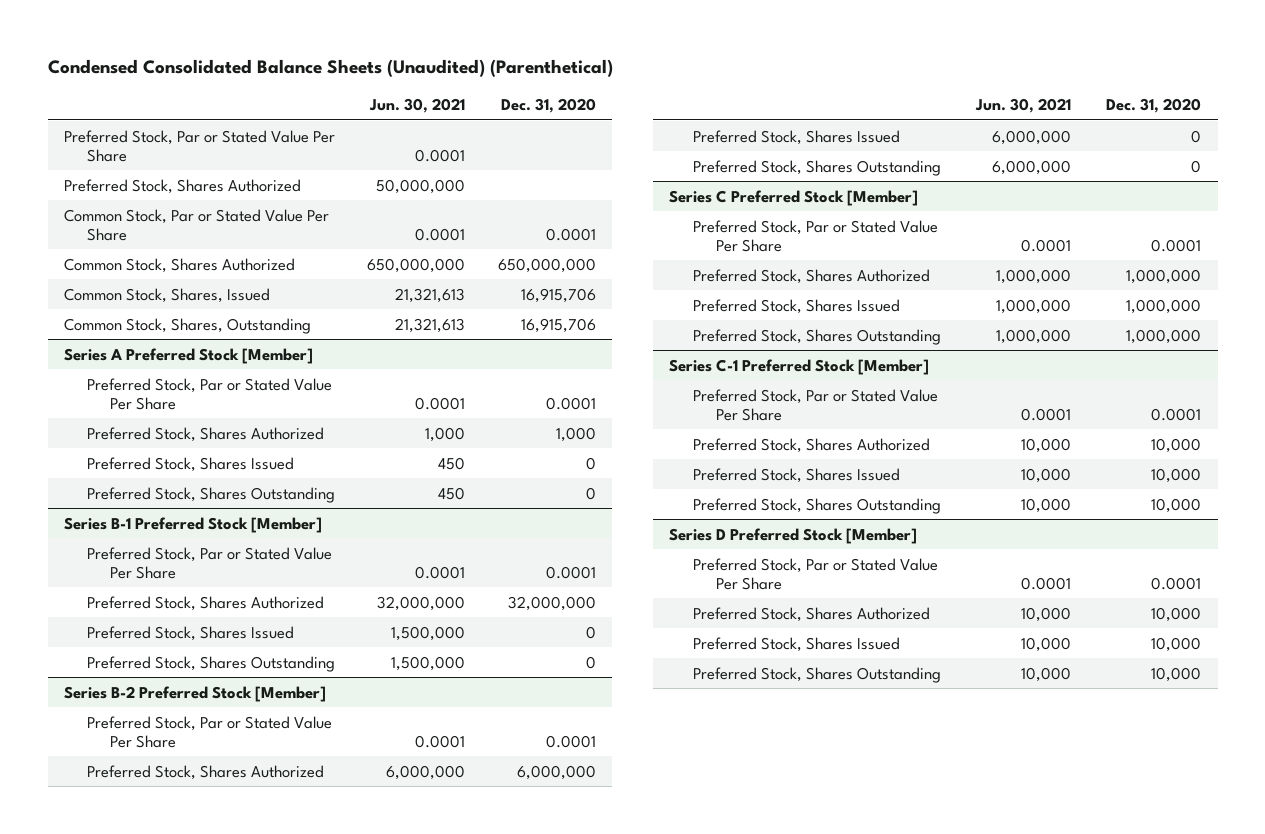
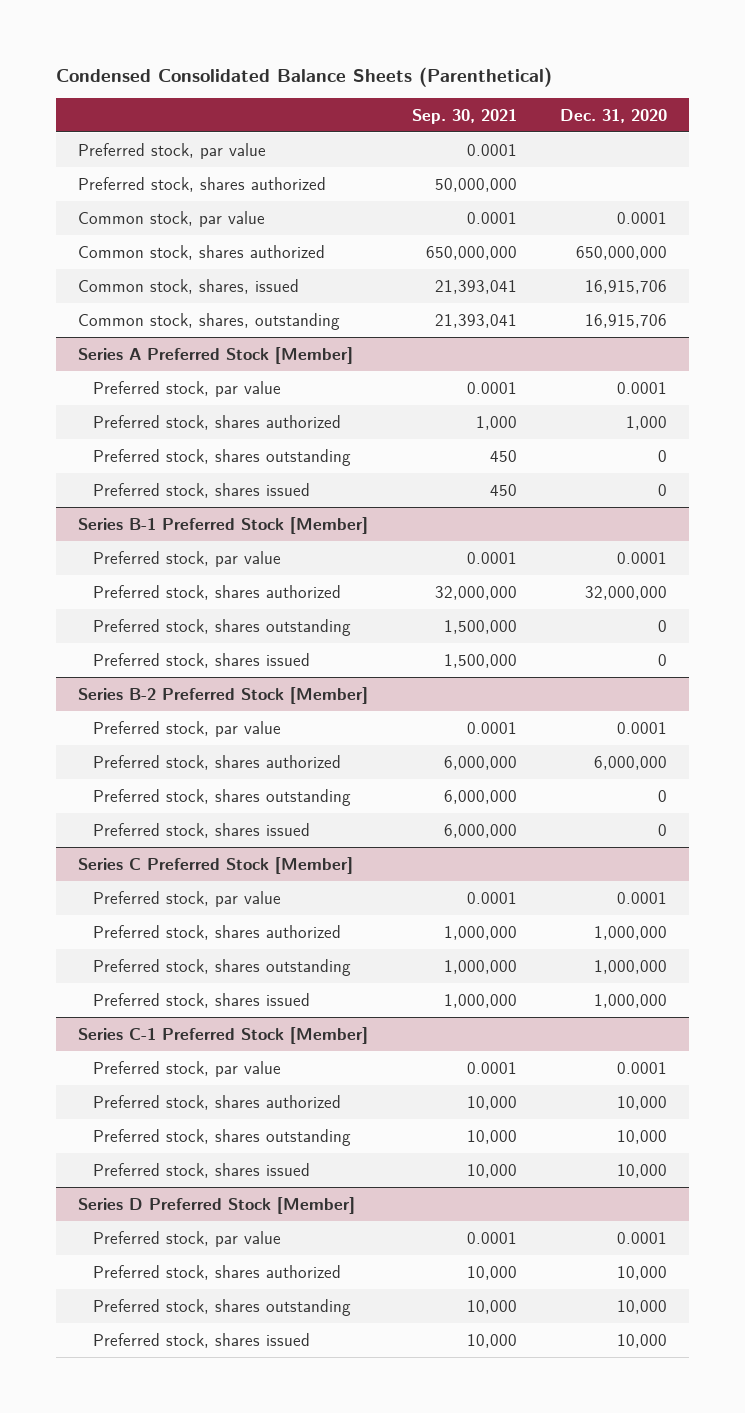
- Condensed Consolidated Balance Sheets (Unaudited) (Parenthetical)
+ Condensed Consolidated Balance Sheets (Parenthetical)
- | Jun. 30, 2021 | Dec. 31, 2020
+ | Sep. 30, 2021 | Dec. 31, 2020
- Preferred Stock, Par or Stated Value Per Share | 0.0001 |
- Preferred Stock, Shares Authorized | 50,000,000 |
- Common Stock, Par or Stated Value Per Share | 0.0001 | 0.0001
- Common Stock, Shares Authorized | 650,000,000 | 650,000,000
- Common Stock, Shares, Issued | 21,321,613 | 16,915,706
- Common Stock, Shares, Outstanding | 21,321,613 | 16,915,706
+ Preferred stock, par value | 0.0001 |
+ Preferred stock, shares authorized | 50,000,000 |
+ Common stock, par value | 0.0001 | 0.0001
+ Common stock, shares authorized | 650,000,000 | 650,000,000
+ Common stock, shares, issued | 21,393,041 | 16,915,706
+ Common stock, shares, outstanding | 21,393,041 | 16,915,706
@ Series A Preferred Stock [Member]
- Preferred Stock, Par or Stated Value Per Share | 0.0001 | 0.0001
- Preferred Stock, Shares Authorized | 1,000 | 1,000
- Preferred Stock, Shares Issued | 450 | 0
- Preferred Stock, Shares Outstanding | 450 | 0
+ Preferred stock, par value | 0.0001 | 0.0001
+ Preferred stock, shares authorized | 1,000 | 1,000
+ Preferred stock, shares outstanding | 450 | 0
+ Preferred stock, shares issued | 450 | 0
@ Series B-1 Preferred Stock [Member]
- Preferred Stock, Par or Stated Value Per Share | 0.0001 | 0.0001
- Preferred Stock, Shares Authorized | 32,000,000 | 32,000,000
- Preferred Stock, Shares Issued | 1,500,000 | 0
- Preferred Stock, Shares Outstanding | 1,500,000 | 0
+ Preferred stock, par value | 0.0001 | 0.0001
+ Preferred stock, shares authorized | 32,000,000 | 32,000,000
+ Preferred stock, shares outstanding | 1,500,000 | 0
+ Preferred stock, shares issued | 1,500,000 | 0
@ Series B-2 Preferred Stock [Member]
- Preferred Stock, Par or Stated Value Per Share | 0.0001 | 0.0001
- Preferred Stock, Shares Authorized | 6,000,000 | 6,000,000
- Preferred Stock, Shares Issued | 6,000,000 | 0
- Preferred Stock, Shares Outstanding | 6,000,000 | 0
+ Preferred stock, par value | 0.0001 | 0.0001
+ Preferred stock, shares authorized | 6,000,000 | 6,000,000
+ Preferred stock, shares outstanding | 6,000,000 | 0
+ Preferred stock, shares issued | 6,000,000 | 0
@ Series C Preferred Stock [Member]
- Preferred Stock, Par or Stated Value Per Share | 0.0001 | 0.0001
- Preferred Stock, Shares Authorized | 1,000,000 | 1,000,000
- Preferred Stock, Shares Issued | 1,000,000 | 1,000,000
- Preferred Stock, Shares Outstanding | 1,000,000 | 1,000,000
+ Preferred stock, par value | 0.0001 | 0.0001
+ Preferred stock, shares authorized | 1,000,000 | 1,000,000
+ Preferred stock, shares outstanding | 1,000,000 | 1,000,000
+ Preferred stock, shares issued | 1,000,000 | 1,000,000
@ Series C-1 Preferred Stock [Member]
- Preferred Stock, Par or Stated Value Per Share | 0.0001 | 0.0001
- Preferred Stock, Shares Authorized | 10,000 | 10,000
- Preferred Stock, Shares Issued | 10,000 | 10,000
- Preferred Stock, Shares Outstanding | 10,000 | 10,000
+ Preferred stock, par value | 0.0001 | 0.0001
+ Preferred stock, shares authorized | 10,000 | 10,000
+ Preferred stock, shares outstanding | 10,000 | 10,000
+ Preferred stock, shares issued | 10,000 | 10,000
@ Series D Preferred Stock [Member]
- Preferred Stock, Par or Stated Value Per Share | 0.0001 | 0.0001
- Preferred Stock, Shares Authorized | 10,000 | 10,000
- Preferred Stock, Shares Issued | 10,000 | 10,000
- Preferred Stock, Shares Outstanding | 10,000 | 10,000
+ Preferred stock, par value | 0.0001 | 0.0001
+ Preferred stock, shares authorized | 10,000 | 10,000
+ Preferred stock, shares outstanding | 10,000 | 10,000
+ Preferred stock, shares issued | 10,000 | 10,000

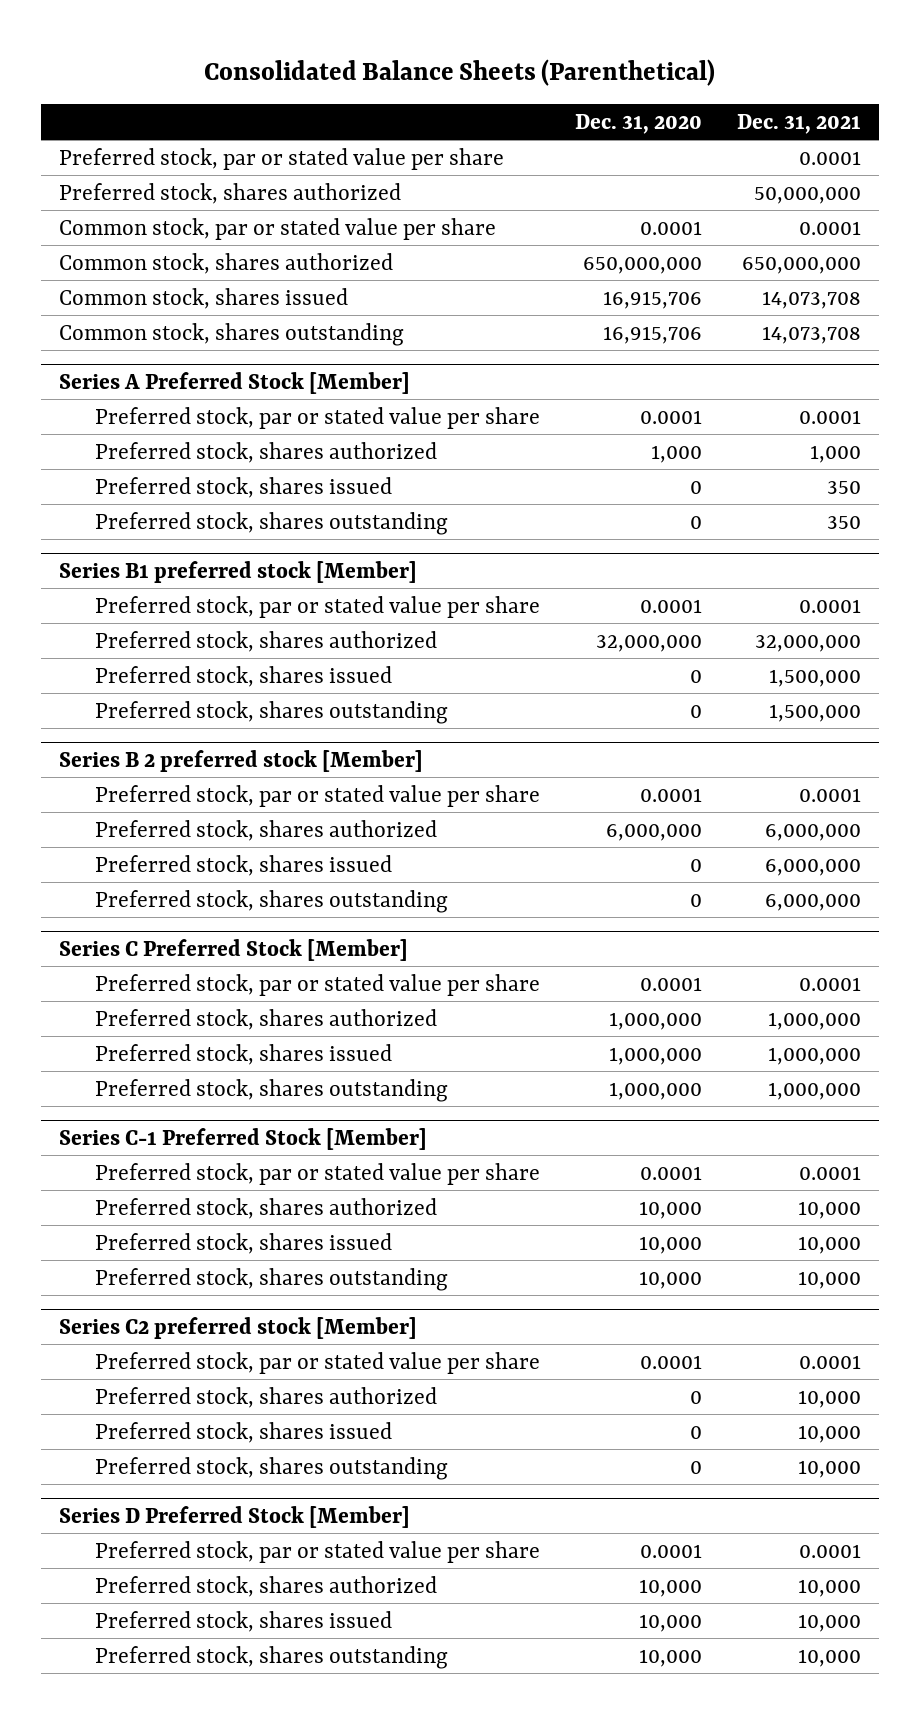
- Condensed Consolidated Balance Sheets (Parenthetical)
+ Consolidated Balance Sheets (Parenthetical)
- | Sep. 30, 2021 | Dec. 31, 2020
+ | Dec. 31, 2020 | Dec. 31, 2021
- Preferred stock, par value | 0.0001 |
+ Preferred stock, par or stated value per share | | 0.0001
- Common stock, par value | 0.0001 | 0.0001
+ Common stock, par or stated value per share | 0.0001 | 0.0001
- Common stock, shares, issued | 21,393,041 | 16,915,706
- Common stock, shares, outstanding | 21,393,041 | 16,915,706
+ Common stock, shares issued | 16,915,706 | 14,073,708
+ Common stock, shares outstanding | 16,915,706 | 14,073,708
@ Series A Preferred Stock [Member]
- Preferred stock, par value | 0.0001 | 0.0001
+ Preferred stock, par or stated value per share | 0.0001 | 0.0001
- Preferred stock, shares outstanding | 450 | 0
- Series B-1 Preferred Stock [Member]
- Preferred stock, par value | 0.0001 | 0.0001
- Preferred stock, shares authorized | 32,000,000 | 32,000,000
+ Series B1 preferred stock [Member]
+ Preferred stock, par or stated value per share | 0.0001 | 0.0001
+ Preferred stock, shares authorized | 32,000,000 | 32,000,000
- Series B-2 Preferred Stock [Member]
- Preferred stock, par value | 0.0001 | 0.0001
- Preferred stock, shares authorized | 6,000,000 | 6,000,000
+ Series B 2 preferred stock [Member]
+ Preferred stock, par or stated value per share | 0.0001 | 0.0001
+ Preferred stock, shares authorized | 6,000,000 | 6,000,000
+ Preferred stock, shares outstanding | 0 | 6,000,000
@ Series C Preferred Stock [Member]
- Preferred stock, par value | 0.0001 | 0.0001
+ Preferred stock, par or stated value per share | 0.0001 | 0.0001
moved down: Preferred stock, shares outstanding | 1,000,000 | 1,000,000
@ Series C-1 Preferred Stock [Member]
- Preferred stock, par value | 0.0001 | 0.0001
+ Preferred stock, par or stated value per share | 0.0001 | 0.0001
moved down: Preferred stock, shares outstanding | 10,000 | 10,000
+ Series C2 preferred stock [Member]
+ Preferred stock, par or stated value per share | 0.0001 | 0.0001
+ Preferred stock, shares authorized | 0 | 10,000
+ Preferred stock, shares issued | 0 | 10,000
+ Preferred stock, shares outstanding | 0 | 10,000
@ Series D Preferred Stock [Member]
- Preferred stock, par value | 0.0001 | 0.0001
+ Preferred stock, par or stated value per share | 0.0001 | 0.0001
moved down: Preferred stock, shares outstanding | 10,000 | 10,000

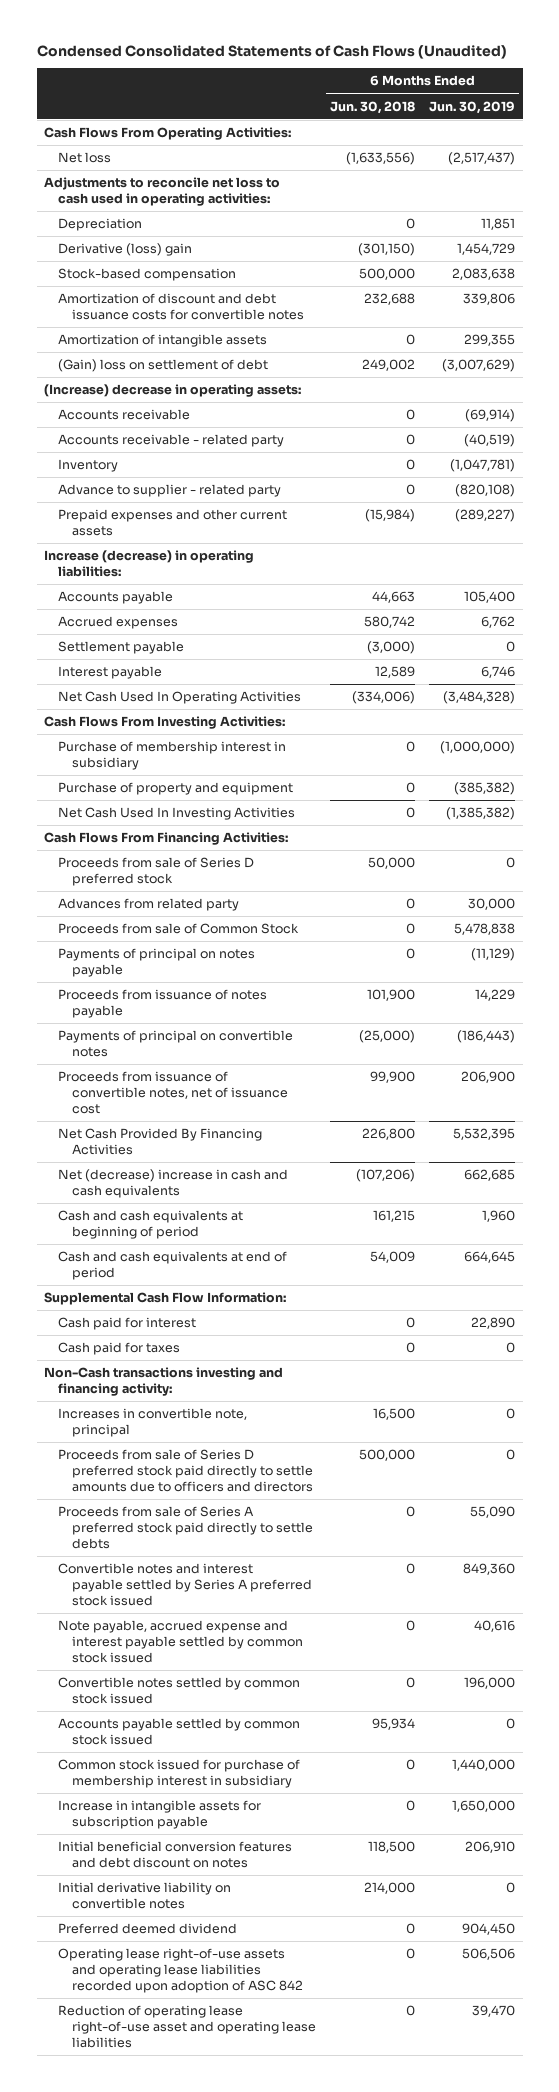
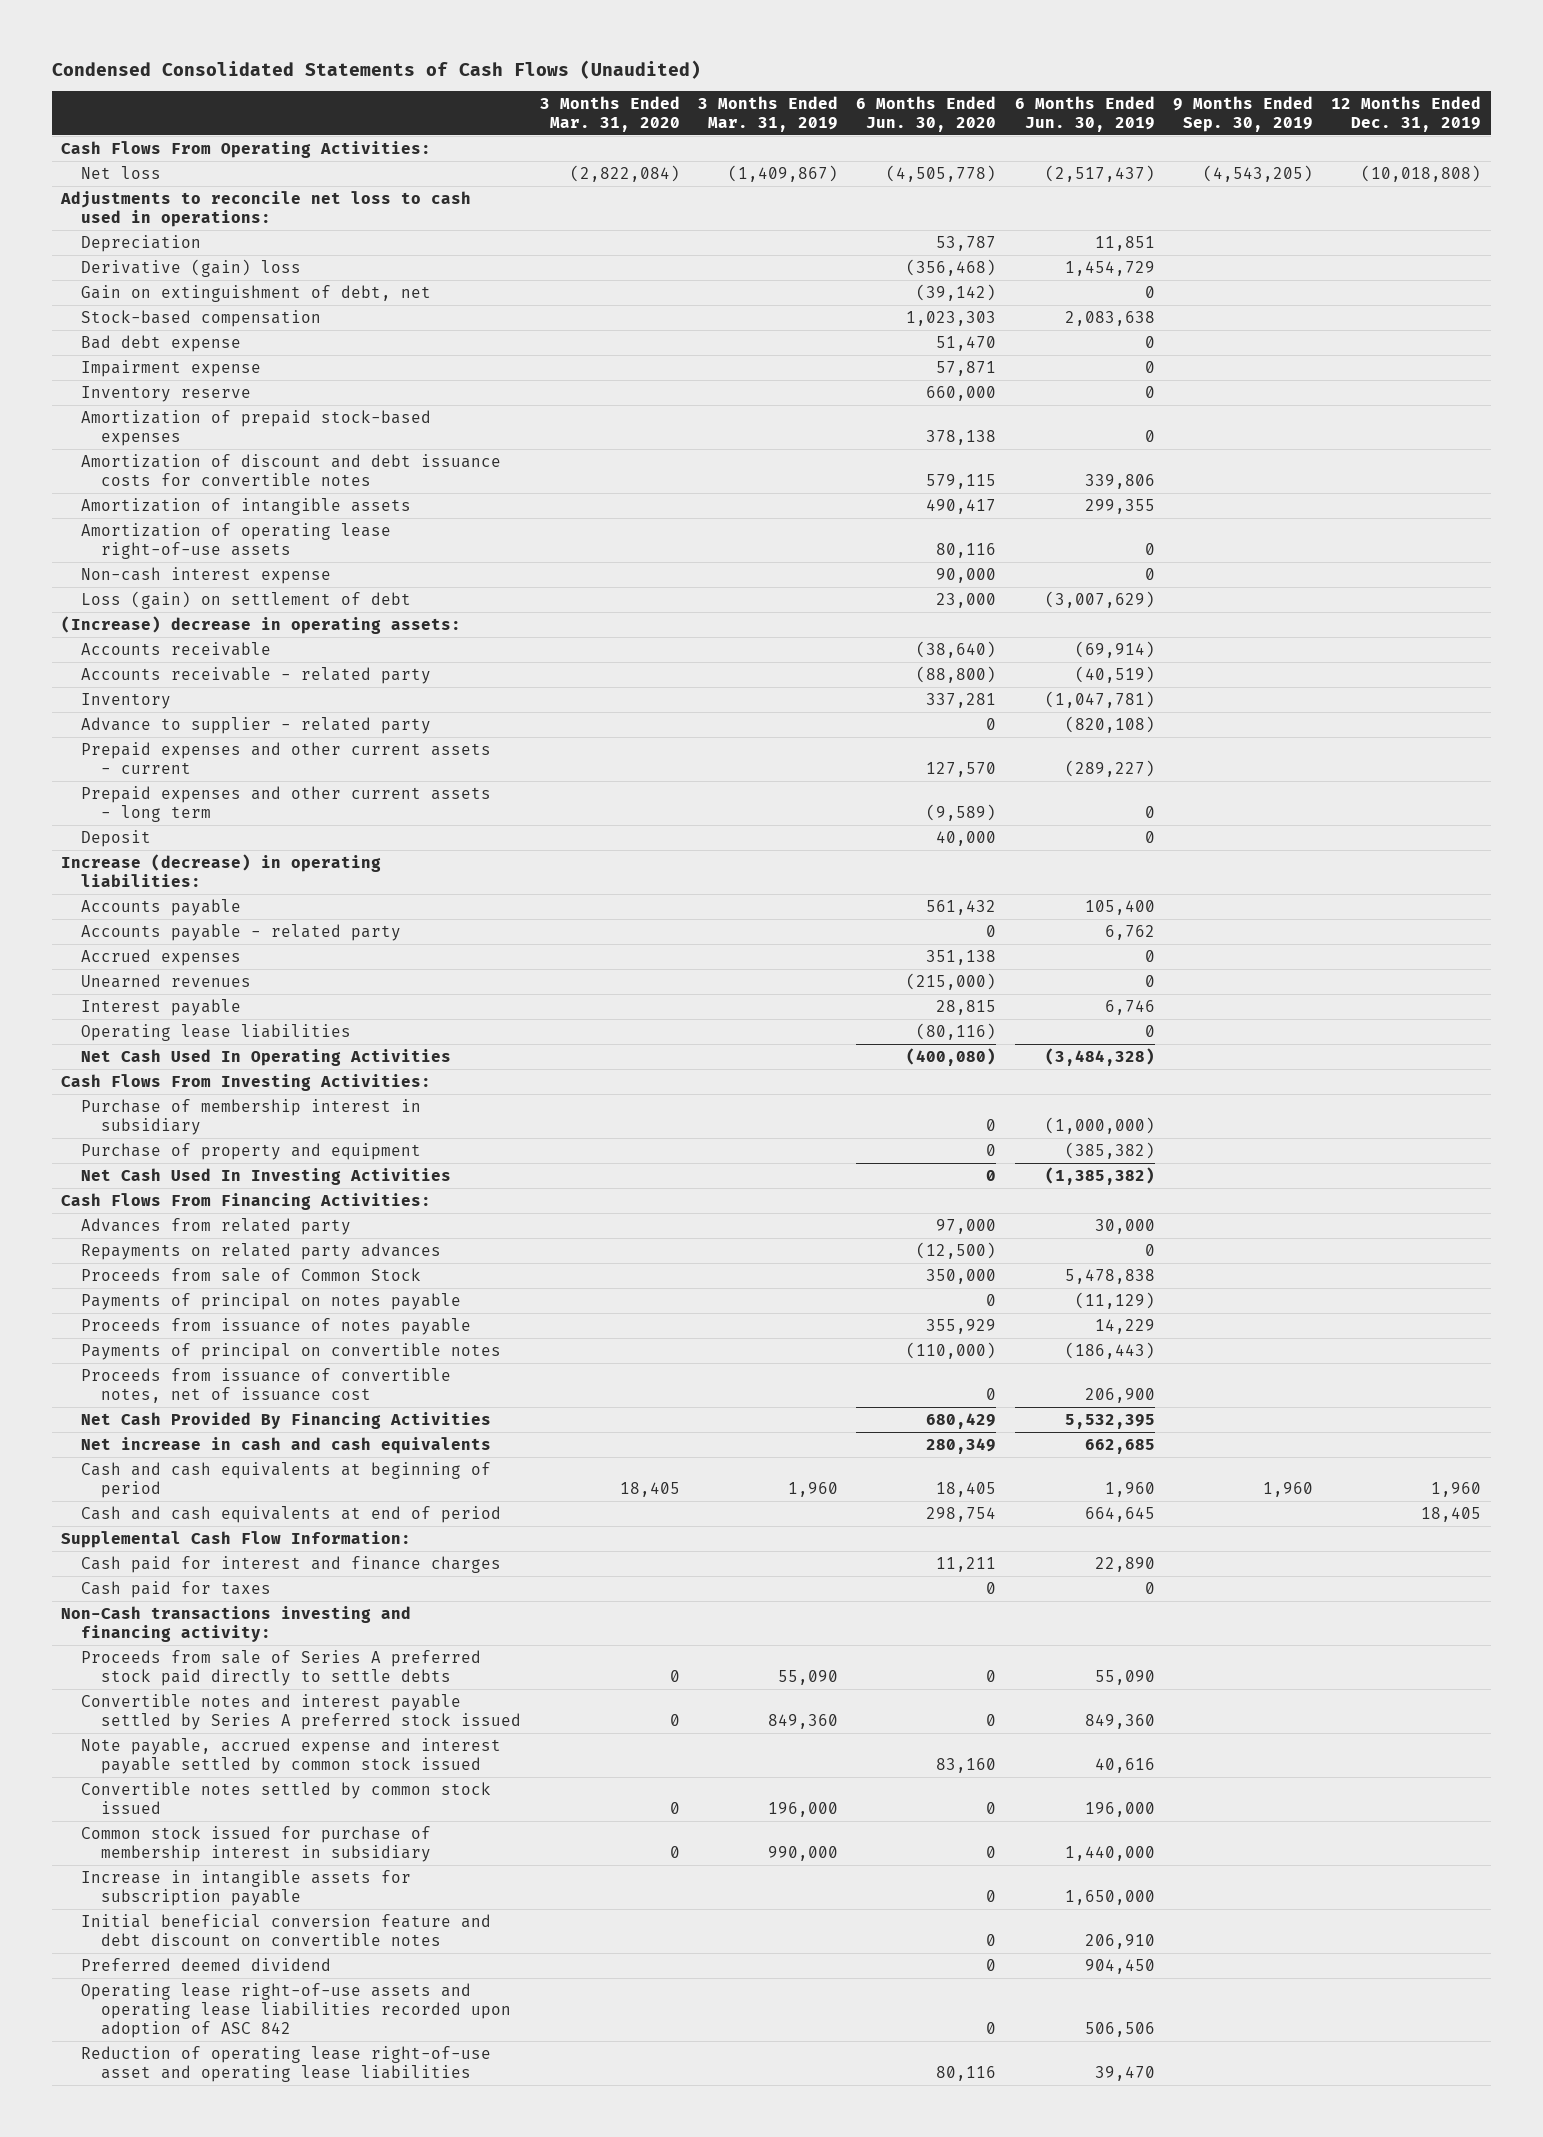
- | 6 Months Ended Jun. 30, 2018 | 6 Months Ended Jun. 30, 2019
+ | 3 Months Ended Mar. 31, 2020 | 3 Months Ended Mar. 31, 2019 | 6 Months Ended Jun. 30, 2020 | 6 Months Ended Jun. 30, 2019 | 9 Months Ended Sep. 30, 2019 | 12 Months Ended Dec. 31, 2019
- Adjustments to reconcile net loss to cash used in operating activities:
+ Adjustments to reconcile net loss to cash used in operations:
- Derivative (loss) gain | (301,150) | 1,454,729
+ Derivative (gain) loss | | | (356,468) | 1,454,729 | |
+ Gain on extinguishment of debt, net | | | (39,142) | 0 | |
+ Bad debt expense | | | 51,470 | 0 | |
+ Impairment expense | | | 57,871 | 0 | |
+ Inventory reserve | | | 660,000 | 0 | |
+ Amortization of prepaid stock-based expenses | | | 378,138 | 0 | |
- (Gain) loss on settlement of debt | 249,002 | (3,007,629)
+ Amortization of operating lease right-of-use assets | | | 80,116 | 0 | |
+ Non-cash interest expense | | | 90,000 | 0 | |
+ Loss (gain) on settlement of debt | | | 23,000 | (3,007,629) | |
- Prepaid expenses and other current assets | (15,984) | (289,227)
+ Prepaid expenses and other current assets - current | | | 127,570 | (289,227) | |
+ Prepaid expenses and other current assets - long term | | | (9,589) | 0 | |
+ Deposit | | | 40,000 | 0 | |
- Accrued expenses | 580,742 | 6,762
- Settlement payable | (3,000) | 0
+ Accounts payable - related party | | | 0 | 6,762 | |
+ Accrued expenses | | | 351,138 | 0 | |
+ Unearned revenues | | | (215,000) | 0 | |
+ Operating lease liabilities | | | (80,116) | 0 | |
- Proceeds from sale of Series D preferred stock | 50,000 | 0
+ Repayments on related party advances | | | (12,500) | 0 | |
- Net (decrease) increase in cash and cash equivalents | (107,206) | 662,685
+ Net increase in cash and cash equivalents | | | 280,349 | 662,685 | |
- Cash paid for interest | 0 | 22,890
+ Cash paid for interest and finance charges | | | 11,211 | 22,890 | |
- Increases in convertible note, principal | 16,500 | 0
- Proceeds from sale of Series D preferred stock paid directly to settle amounts due to officers and directors | 500,000 | 0
- Accounts payable settled by common stock issued | 95,934 | 0
- Initial beneficial conversion features and debt discount on notes | 118,500 | 206,910
- Initial derivative liability on convertible notes | 214,000 | 0
+ Initial beneficial conversion feature and debt discount on convertible notes | | | 0 | 206,910 | |

